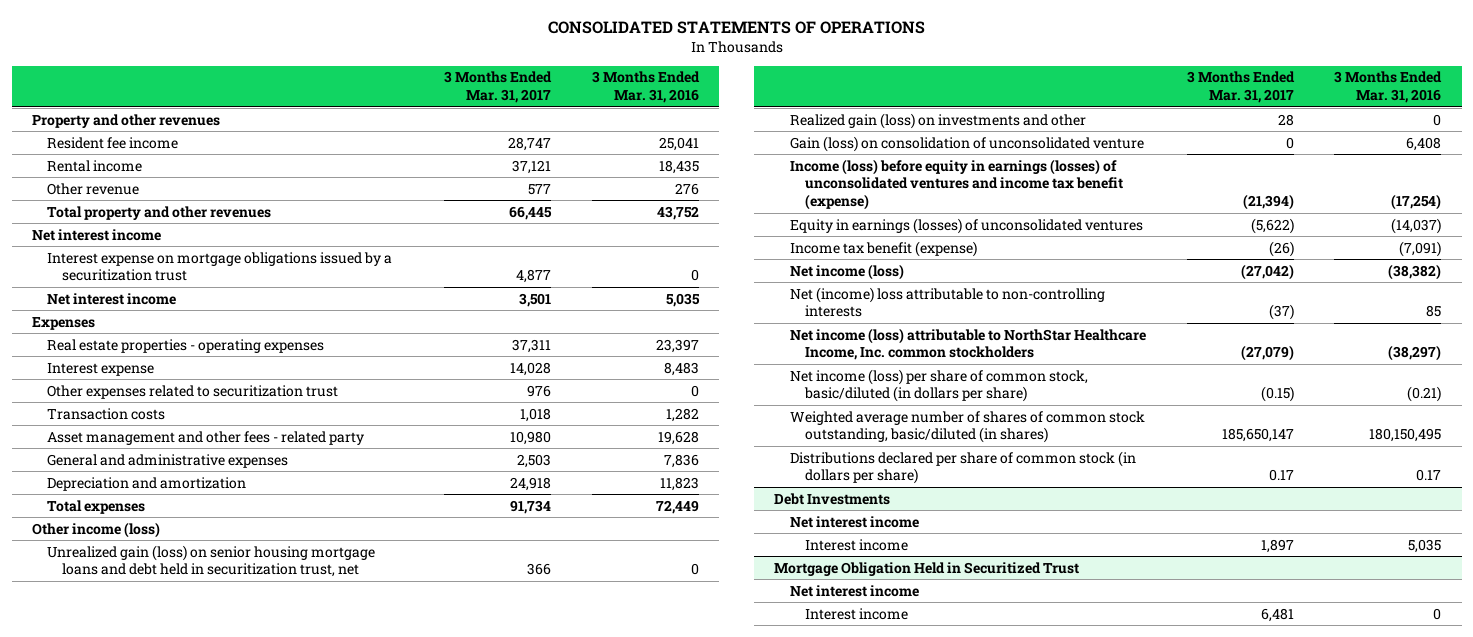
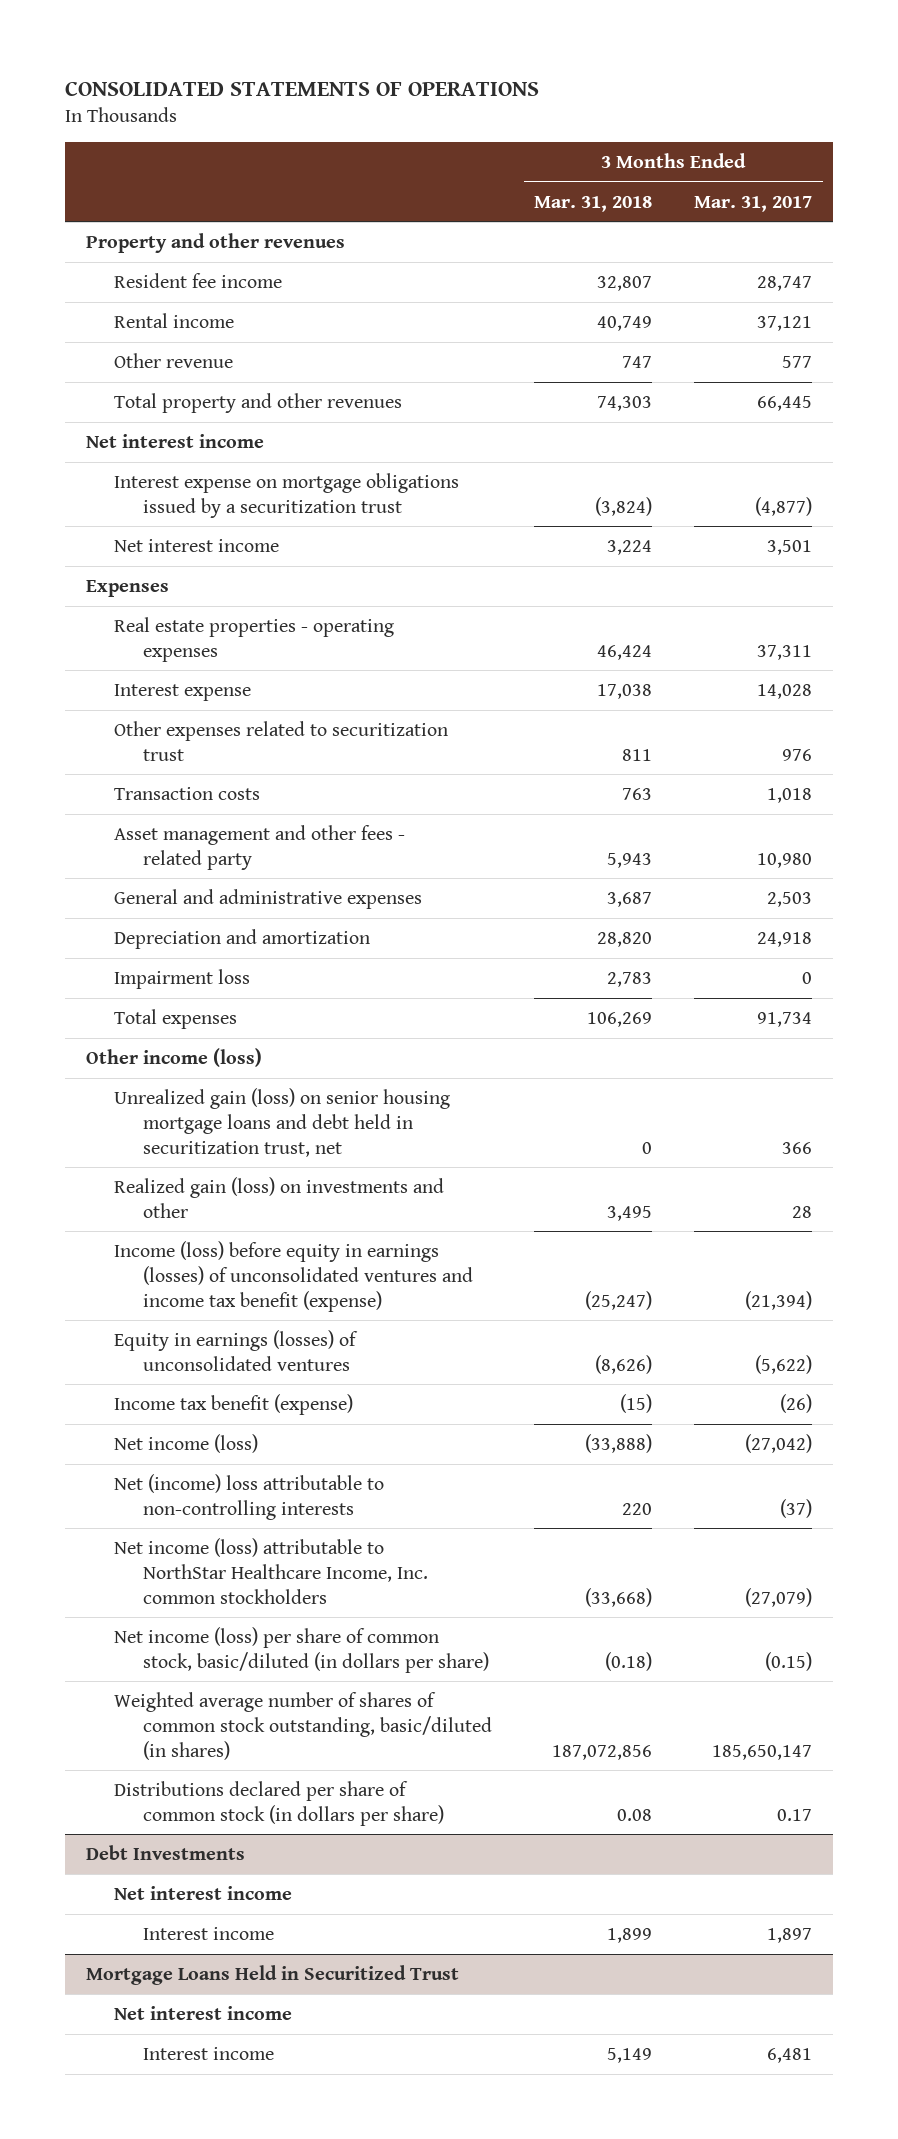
- | 3 Months Ended Mar. 31, 2017 | 3 Months Ended Mar. 31, 2016
+ | 3 Months Ended Mar. 31, 2018 | 3 Months Ended Mar. 31, 2017
- Interest expense on mortgage obligations issued by a securitization trust | 4,877 | 0
+ Interest expense on mortgage obligations issued by a securitization trust | (3,824) | (4,877)
+ Impairment loss | 2,783 | 0
- Gain (loss) on consolidation of unconsolidated venture | 0 | 6,408
- Mortgage Obligation Held in Securitized Trust
+ Mortgage Loans Held in Securitized Trust

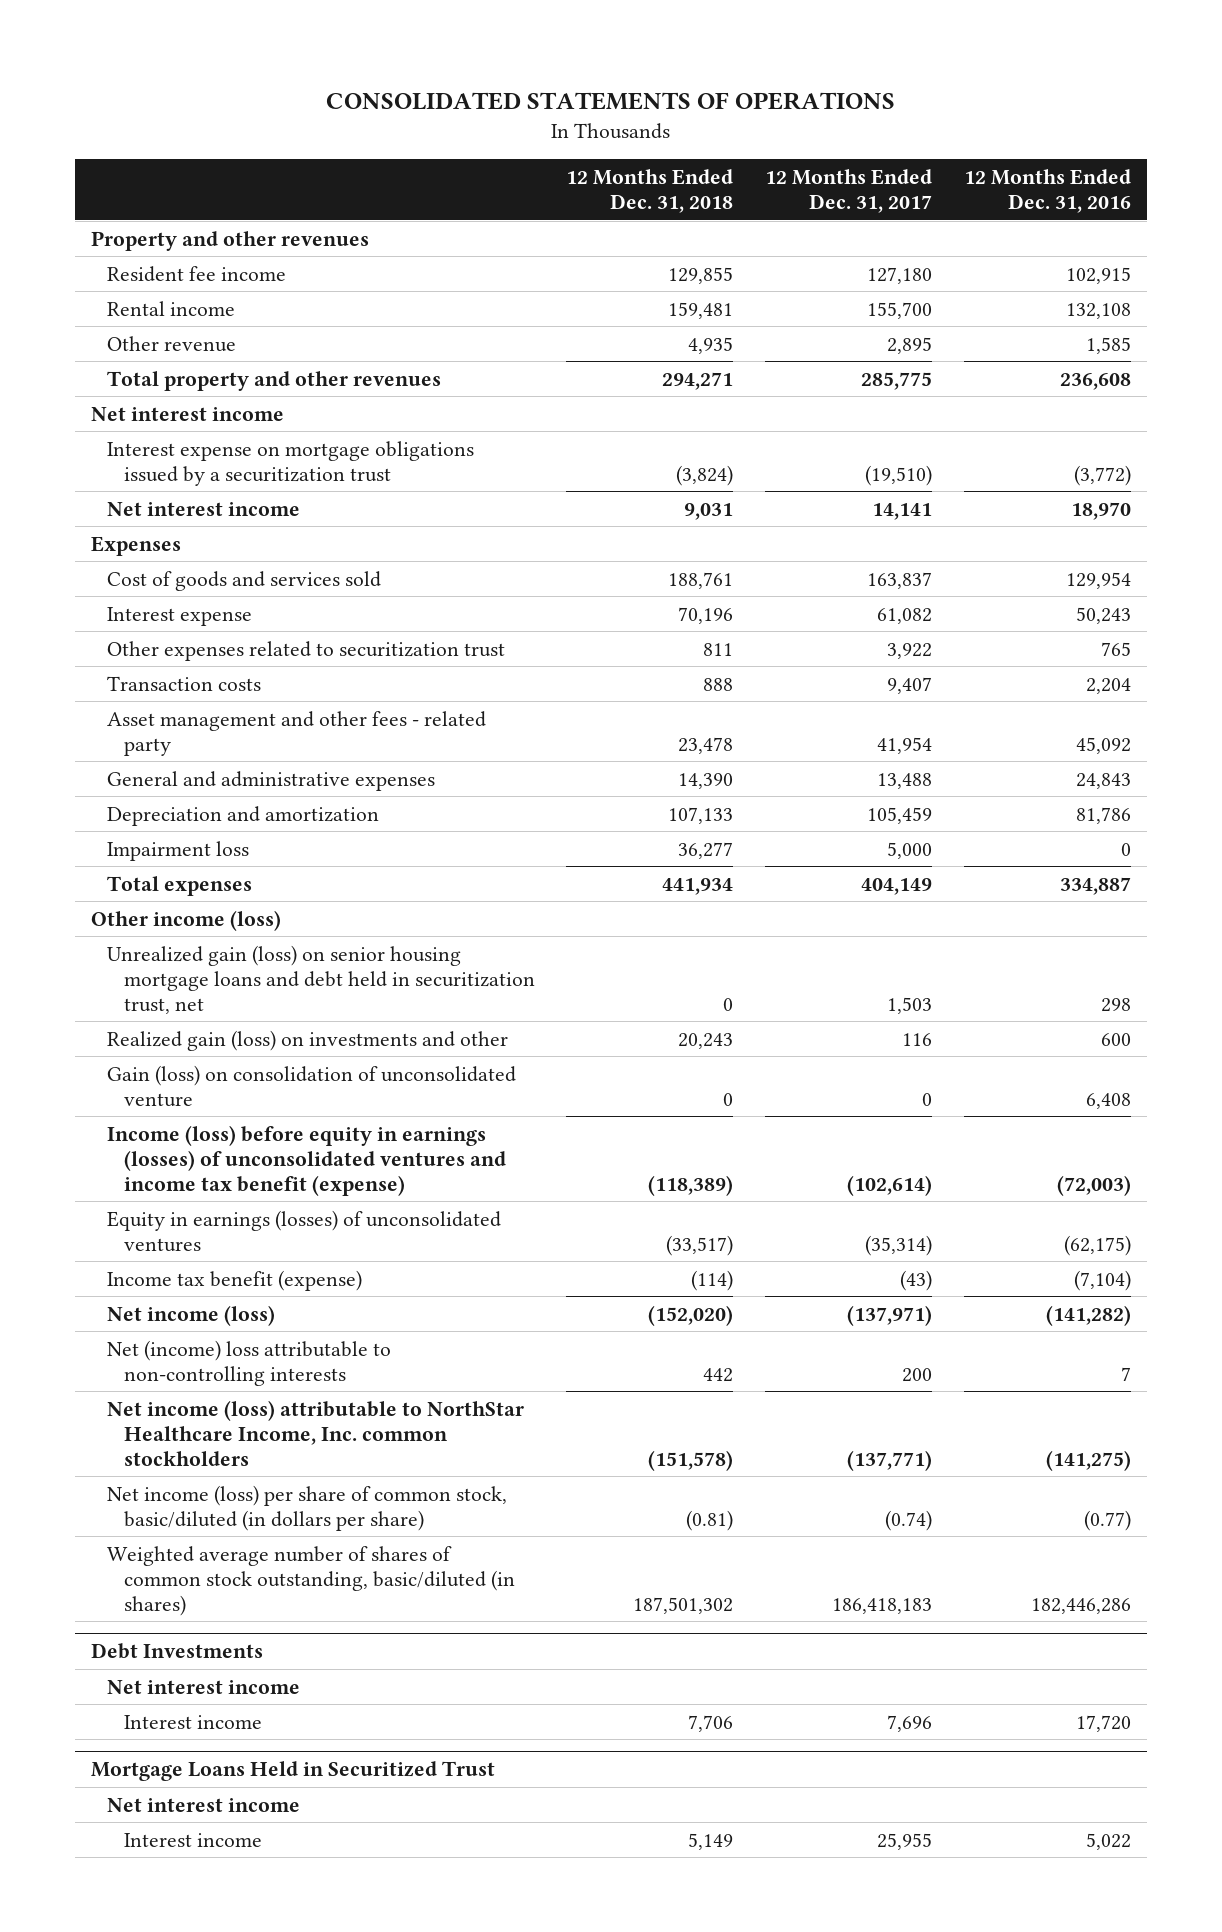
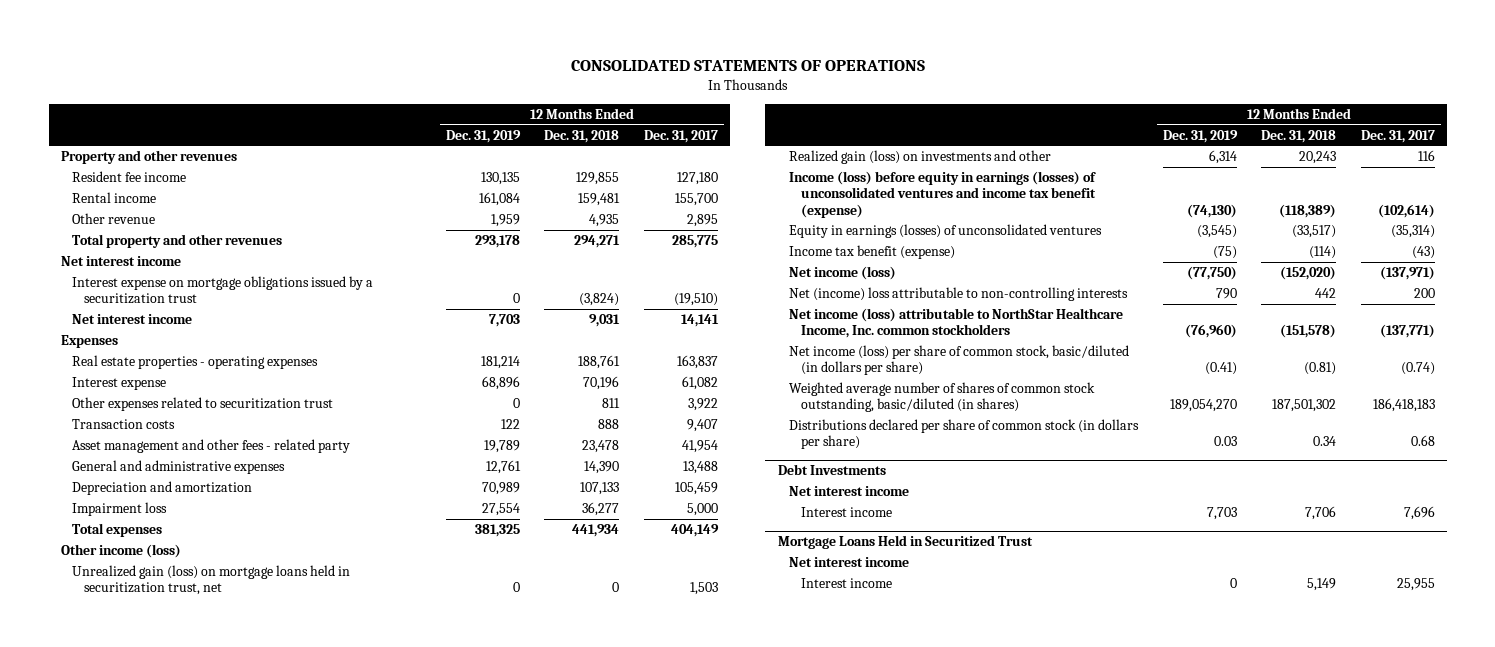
- | 12 Months Ended Dec. 31, 2018 | 12 Months Ended Dec. 31, 2017 | 12 Months Ended Dec. 31, 2016
+ | 12 Months Ended Dec. 31, 2019 | 12 Months Ended Dec. 31, 2018 | 12 Months Ended Dec. 31, 2017
- Cost of goods and services sold | 188,761 | 163,837 | 129,954
+ Real estate properties - operating expenses | 181,214 | 188,761 | 163,837
- Unrealized gain (loss) on senior housing mortgage loans and debt held in securitization trust, net | 0 | 1,503 | 298
+ Unrealized gain (loss) on mortgage loans held in securitization trust, net | 0 | 0 | 1,503
- Gain (loss) on consolidation of unconsolidated venture | 0 | 0 | 6,408
+ Distributions declared per share of common stock (in dollars per share) | 0.03 | 0.34 | 0.68

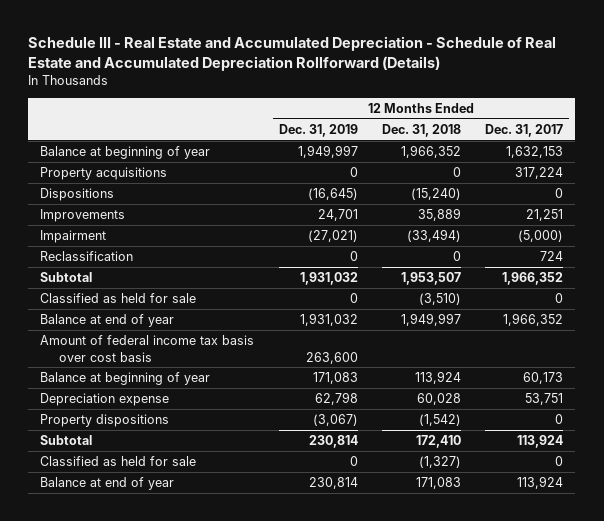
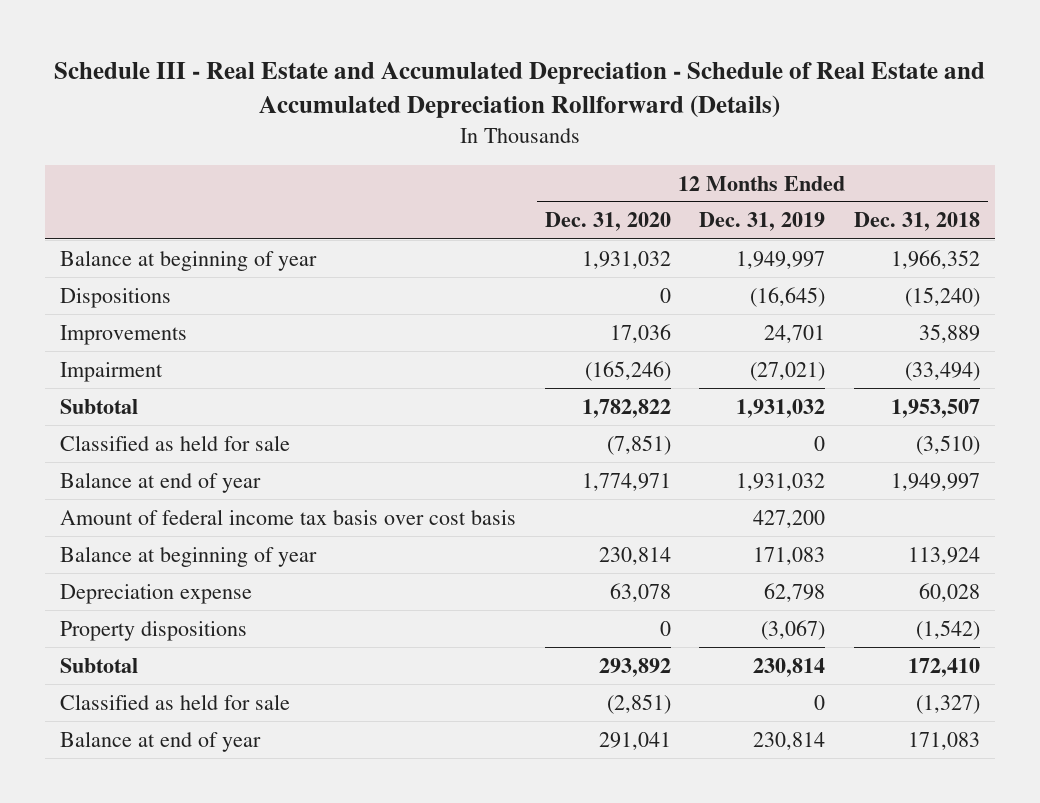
- | 12 Months Ended Dec. 31, 2019 | 12 Months Ended Dec. 31, 2018 | 12 Months Ended Dec. 31, 2017
+ | 12 Months Ended Dec. 31, 2020 | 12 Months Ended Dec. 31, 2019 | 12 Months Ended Dec. 31, 2018
- Property acquisitions | 0 | 0 | 317,224
- Reclassification | 0 | 0 | 724
- Amount of federal income tax basis over cost basis | 263,600 | |
+ Amount of federal income tax basis over cost basis | | 427,200 |

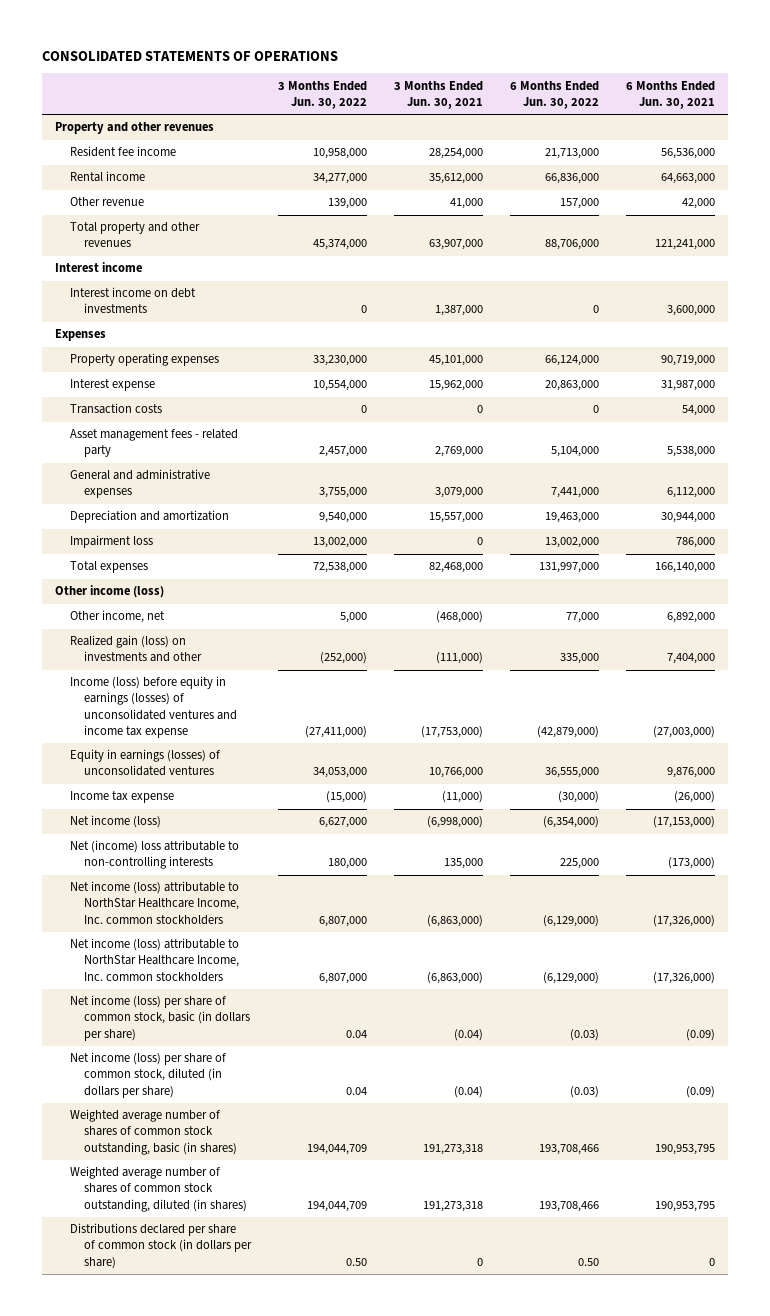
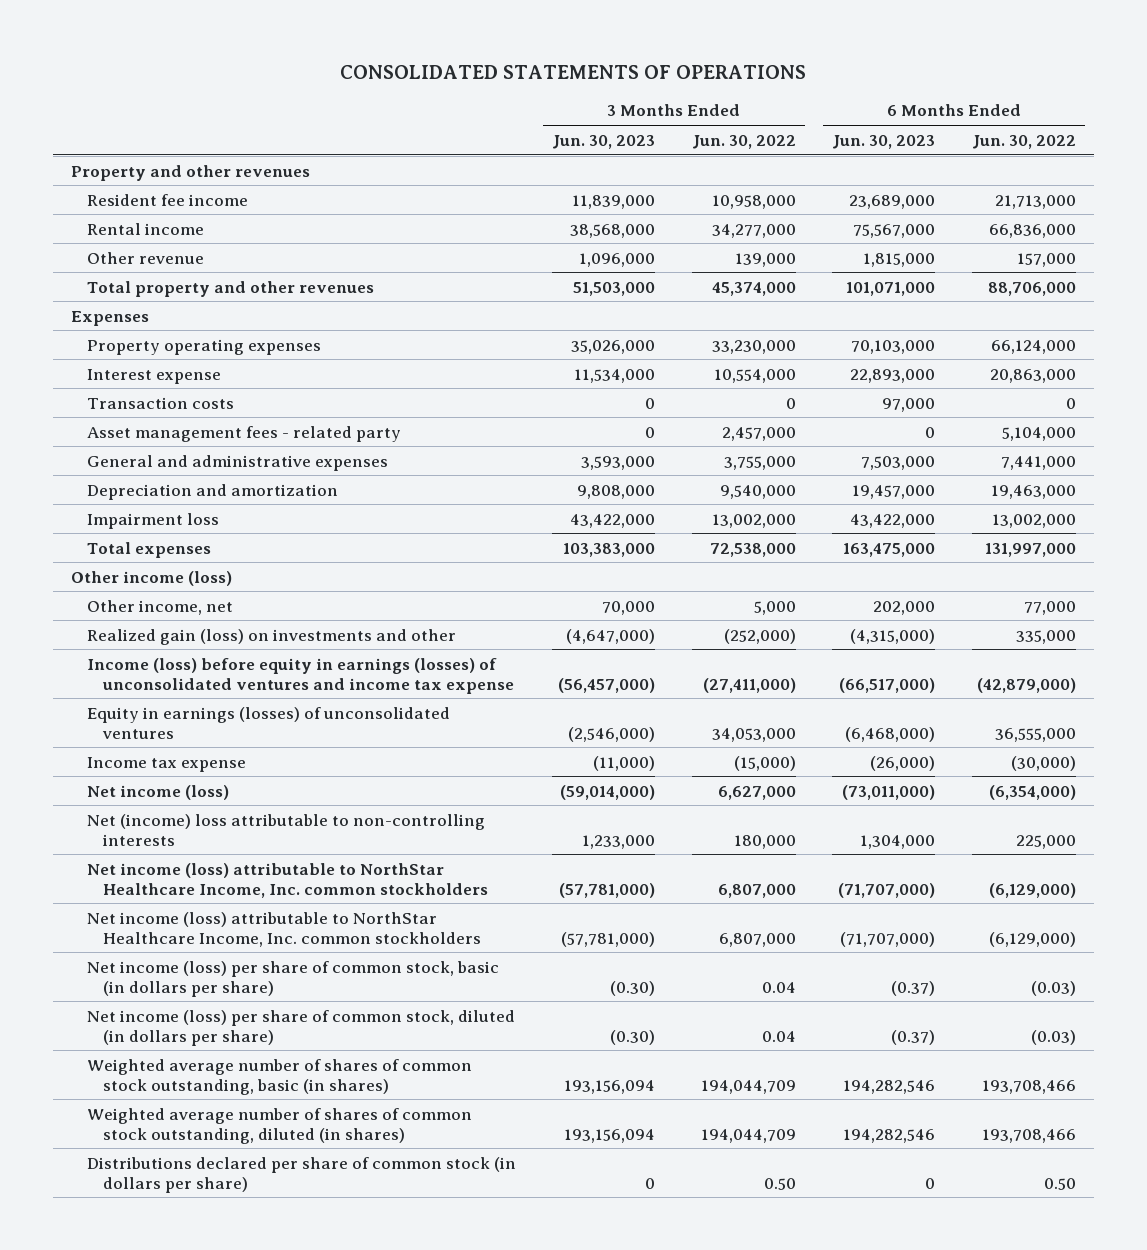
- | 3 Months Ended Jun. 30, 2022 | 3 Months Ended Jun. 30, 2021 | 6 Months Ended Jun. 30, 2022 | 6 Months Ended Jun. 30, 2021
+ | 3 Months Ended Jun. 30, 2023 | 3 Months Ended Jun. 30, 2022 | 6 Months Ended Jun. 30, 2023 | 6 Months Ended Jun. 30, 2022
- Interest income
- Interest income on debt investments | 0 | 1,387,000 | 0 | 3,600,000

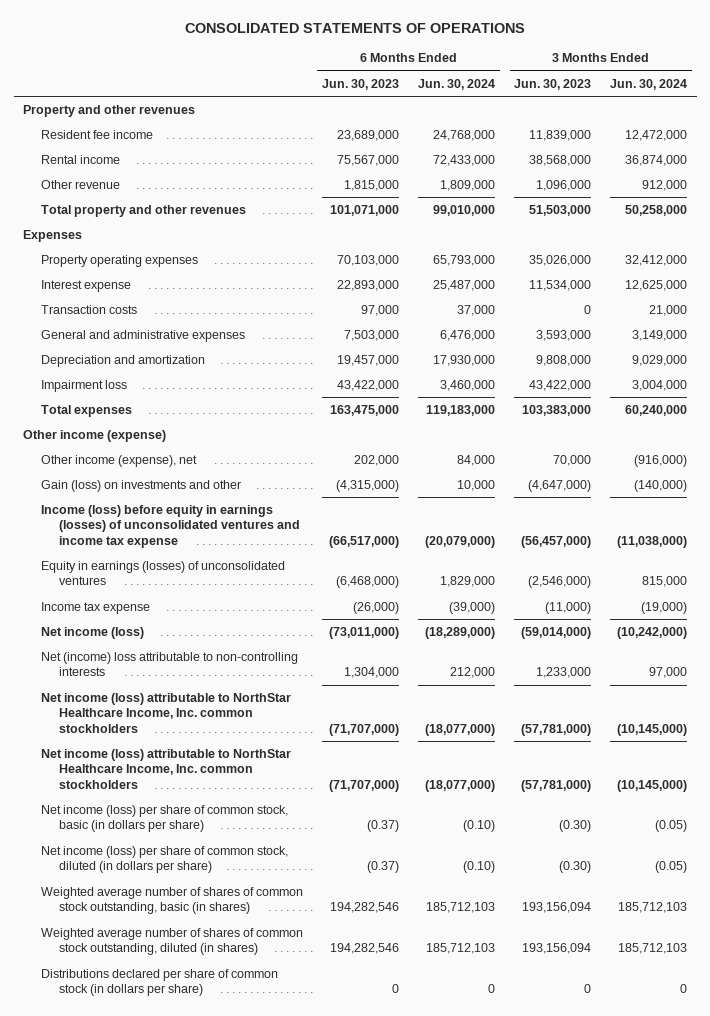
- | 3 Months Ended Jun. 30, 2023 | 3 Months Ended Jun. 30, 2022 | 6 Months Ended Jun. 30, 2023 | 6 Months Ended Jun. 30, 2022
+ | 6 Months Ended Jun. 30, 2023 | 6 Months Ended Jun. 30, 2024 | 3 Months Ended Jun. 30, 2023 | 3 Months Ended Jun. 30, 2024
- Asset management fees - related party | 0 | 2,457,000 | 0 | 5,104,000
- Other income (loss)
- Other income, net | 70,000 | 5,000 | 202,000 | 77,000
- Realized gain (loss) on investments and other | (4,647,000) | (252,000) | (4,315,000) | 335,000
+ Other income (expense)
+ Other income (expense), net | 202,000 | 84,000 | 70,000 | (916,000)
+ Gain (loss) on investments and other | (4,315,000) | 10,000 | (4,647,000) | (140,000)

